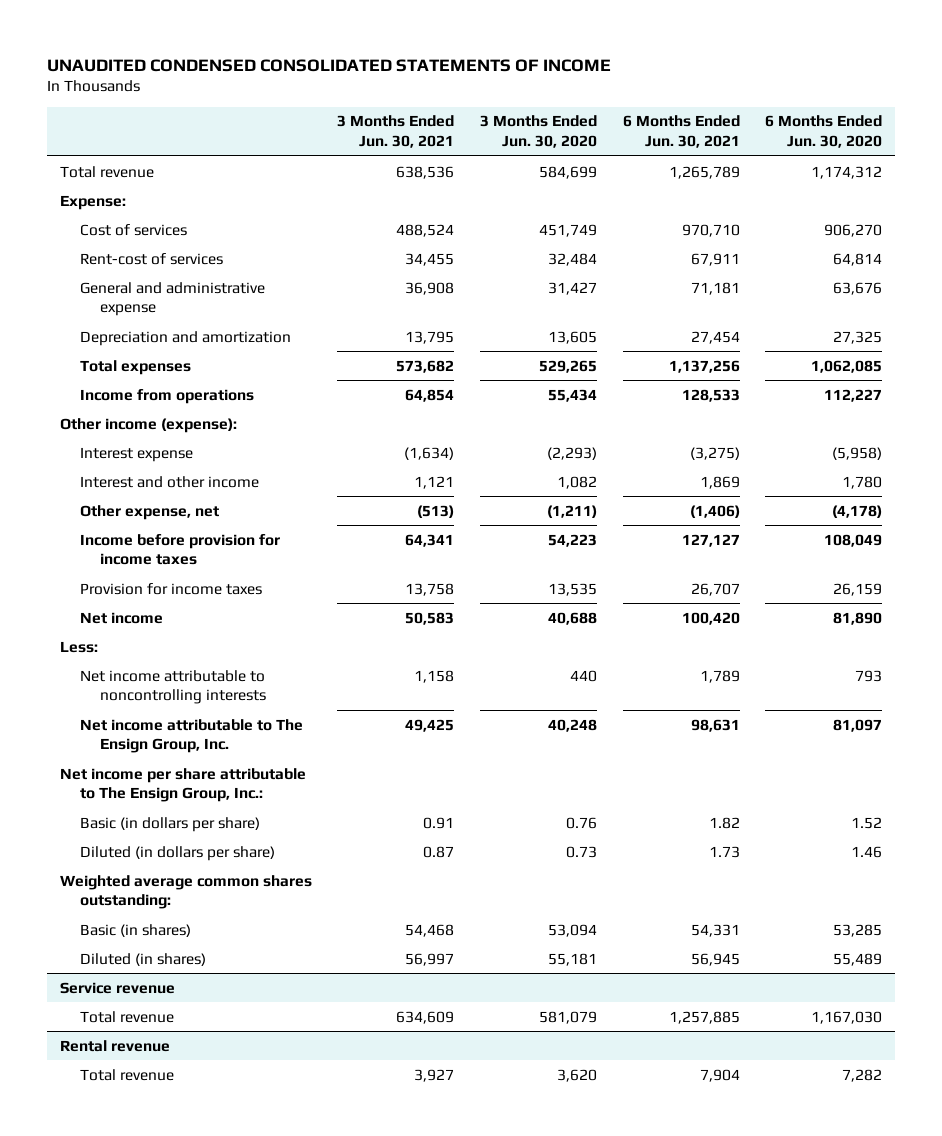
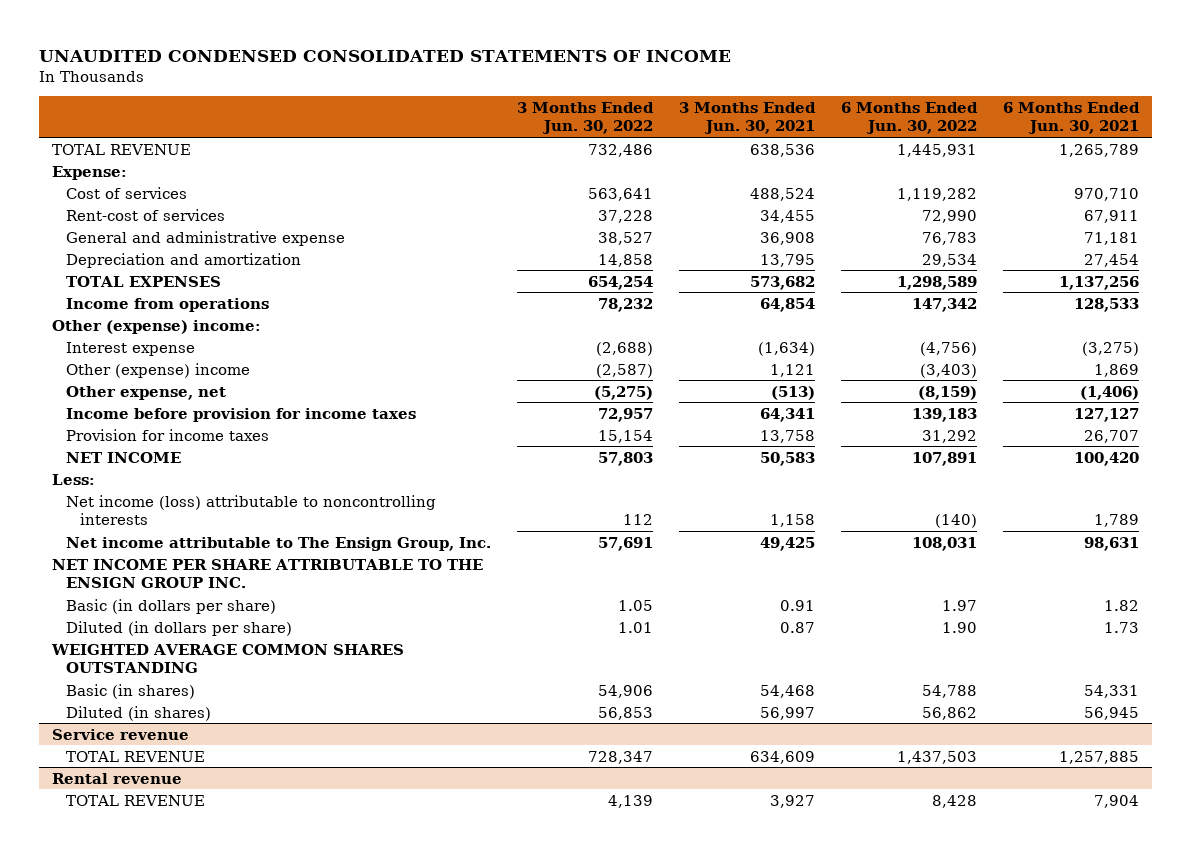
- | 3 Months Ended Jun. 30, 2021 | 3 Months Ended Jun. 30, 2020 | 6 Months Ended Jun. 30, 2021 | 6 Months Ended Jun. 30, 2020
+ | 3 Months Ended Jun. 30, 2022 | 3 Months Ended Jun. 30, 2021 | 6 Months Ended Jun. 30, 2022 | 6 Months Ended Jun. 30, 2021
- Total revenue | 638,536 | 584,699 | 1,265,789 | 1,174,312
+ TOTAL REVENUE | 732,486 | 638,536 | 1,445,931 | 1,265,789
- Total expenses | 573,682 | 529,265 | 1,137,256 | 1,062,085
+ TOTAL EXPENSES | 654,254 | 573,682 | 1,298,589 | 1,137,256
- Other income (expense):
+ Other (expense) income:
- Interest and other income | 1,121 | 1,082 | 1,869 | 1,780
+ Other (expense) income | (2,587) | 1,121 | (3,403) | 1,869
- Net income | 50,583 | 40,688 | 100,420 | 81,890
+ NET INCOME | 57,803 | 50,583 | 107,891 | 100,420
- Net income attributable to noncontrolling interests | 1,158 | 440 | 1,789 | 793
+ Net income (loss) attributable to noncontrolling interests | 112 | 1,158 | (140) | 1,789
- Net income per share attributable to The Ensign Group, Inc.:
+ NET INCOME PER SHARE ATTRIBUTABLE TO THE ENSIGN GROUP INC.
- Weighted average common shares outstanding:
+ WEIGHTED AVERAGE COMMON SHARES OUTSTANDING
@ Service revenue
- Total revenue | 634,609 | 581,079 | 1,257,885 | 1,167,030
+ TOTAL REVENUE | 728,347 | 634,609 | 1,437,503 | 1,257,885
@ Rental revenue
- Total revenue | 3,927 | 3,620 | 7,904 | 7,282
+ TOTAL REVENUE | 4,139 | 3,927 | 8,428 | 7,904

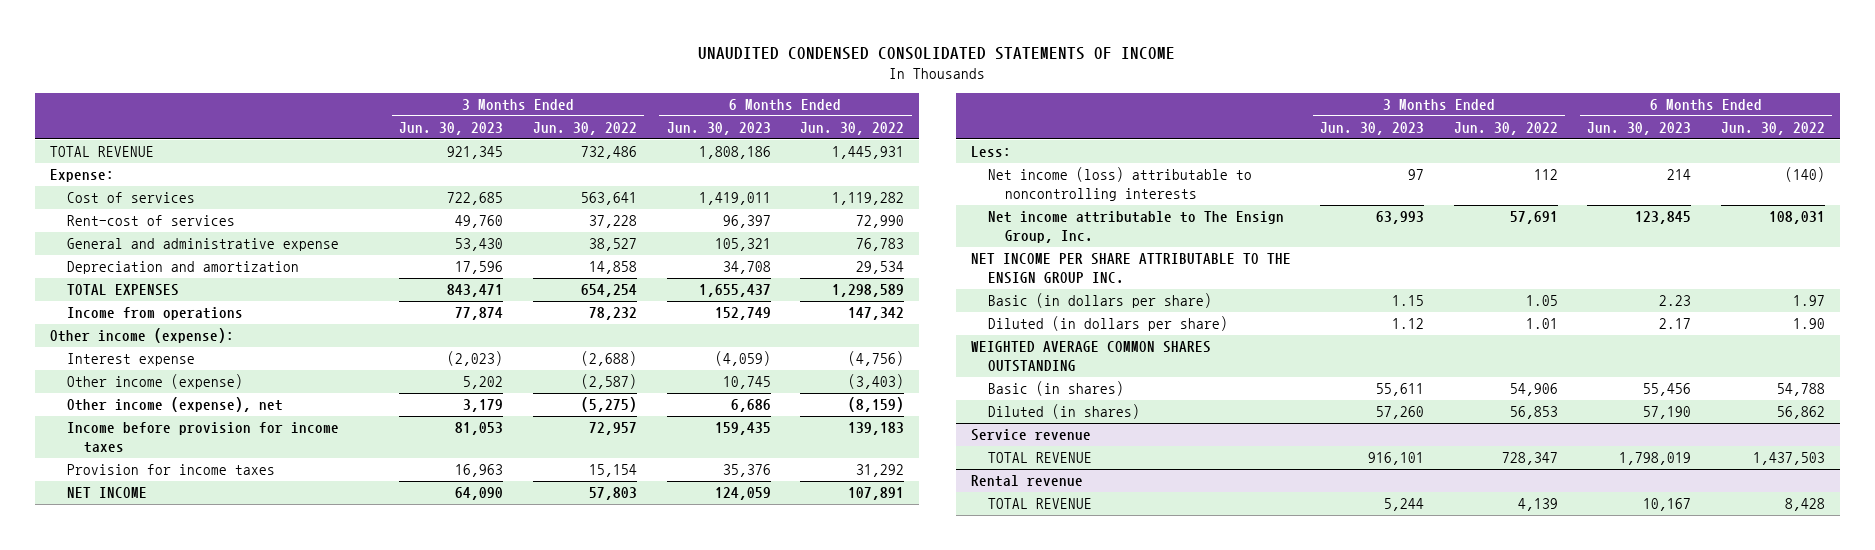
- | 3 Months Ended Jun. 30, 2022 | 3 Months Ended Jun. 30, 2021 | 6 Months Ended Jun. 30, 2022 | 6 Months Ended Jun. 30, 2021
+ | 3 Months Ended Jun. 30, 2023 | 3 Months Ended Jun. 30, 2022 | 6 Months Ended Jun. 30, 2023 | 6 Months Ended Jun. 30, 2022
- Other (expense) income:
+ Other income (expense):
- Other (expense) income | (2,587) | 1,121 | (3,403) | 1,869
- Other expense, net | (5,275) | (513) | (8,159) | (1,406)
+ Other income (expense) | 5,202 | (2,587) | 10,745 | (3,403)
+ Other income (expense), net | 3,179 | (5,275) | 6,686 | (8,159)

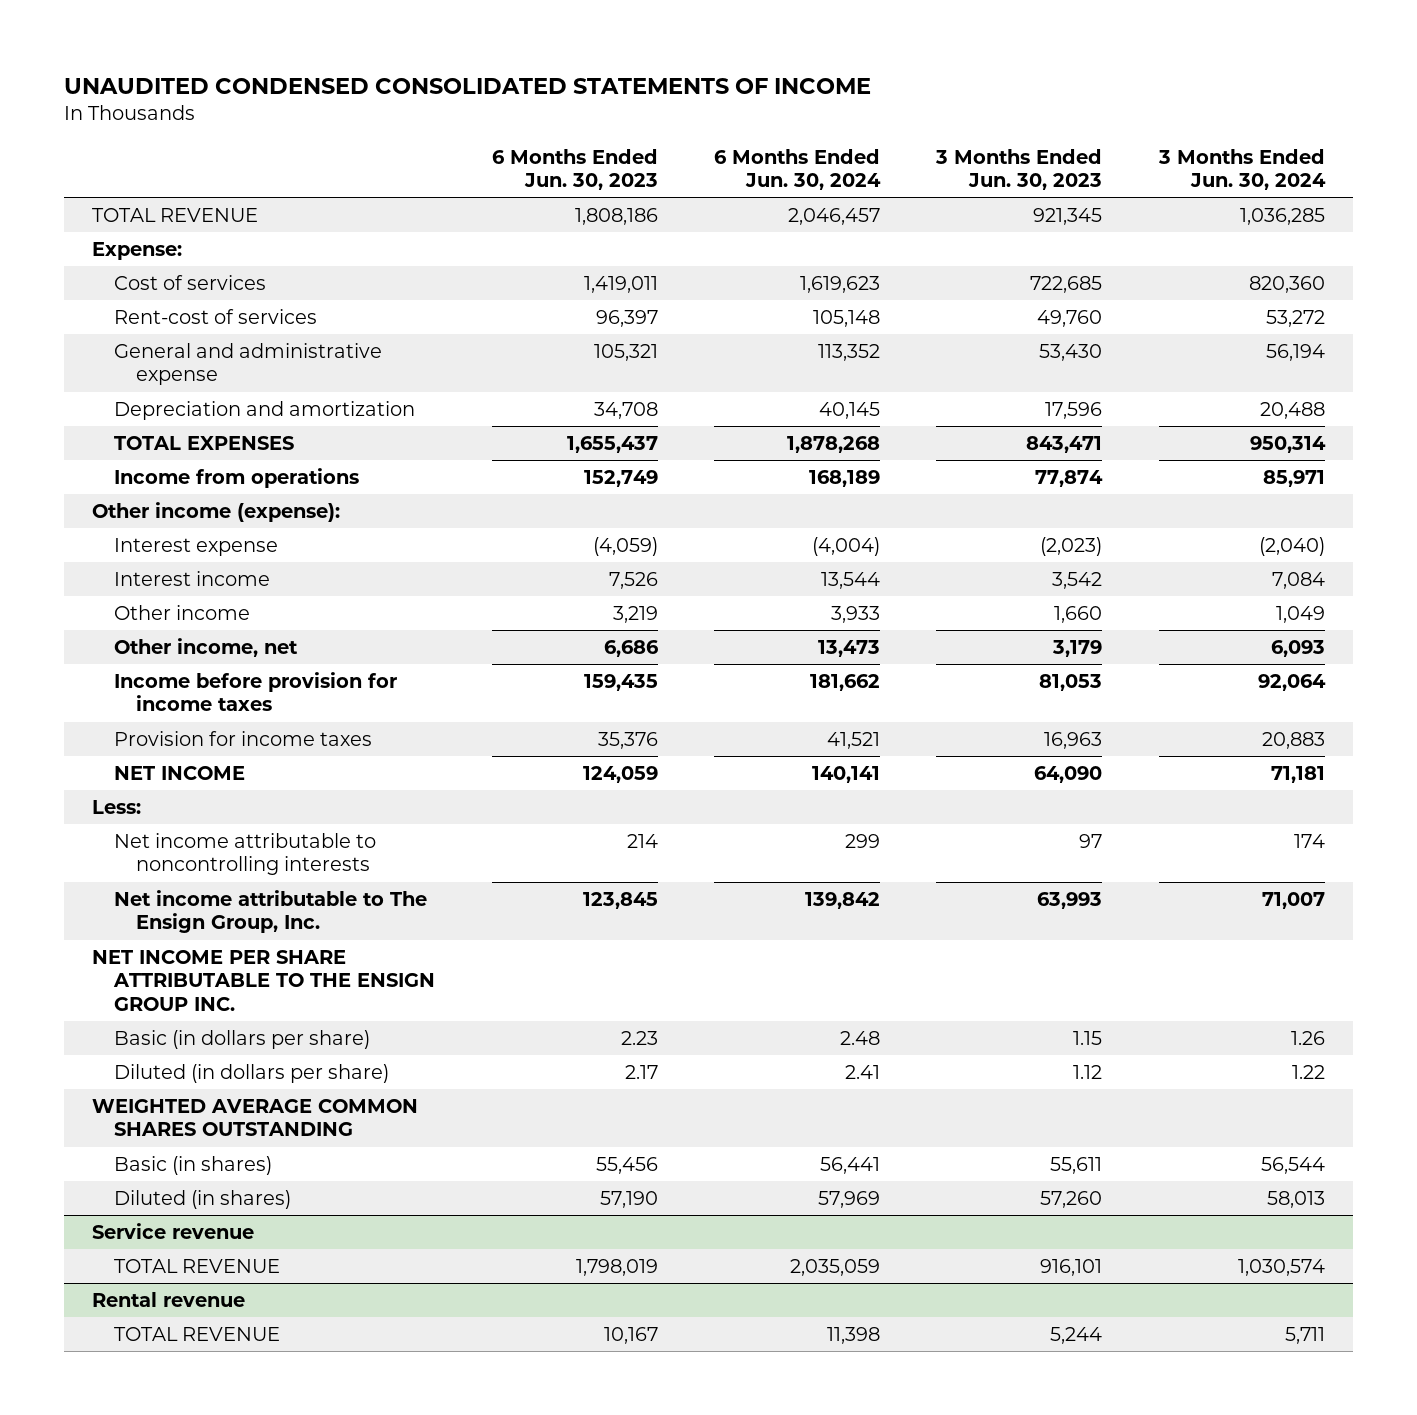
- | 3 Months Ended Jun. 30, 2023 | 3 Months Ended Jun. 30, 2022 | 6 Months Ended Jun. 30, 2023 | 6 Months Ended Jun. 30, 2022
+ | 6 Months Ended Jun. 30, 2023 | 6 Months Ended Jun. 30, 2024 | 3 Months Ended Jun. 30, 2023 | 3 Months Ended Jun. 30, 2024
- Other income (expense) | 5,202 | (2,587) | 10,745 | (3,403)
- Other income (expense), net | 3,179 | (5,275) | 6,686 | (8,159)
+ Interest income | 7,526 | 13,544 | 3,542 | 7,084
+ Other income | 3,219 | 3,933 | 1,660 | 1,049
+ Other income, net | 6,686 | 13,473 | 3,179 | 6,093
- Net income (loss) attributable to noncontrolling interests | 97 | 112 | 214 | (140)
+ Net income attributable to noncontrolling interests | 214 | 299 | 97 | 174

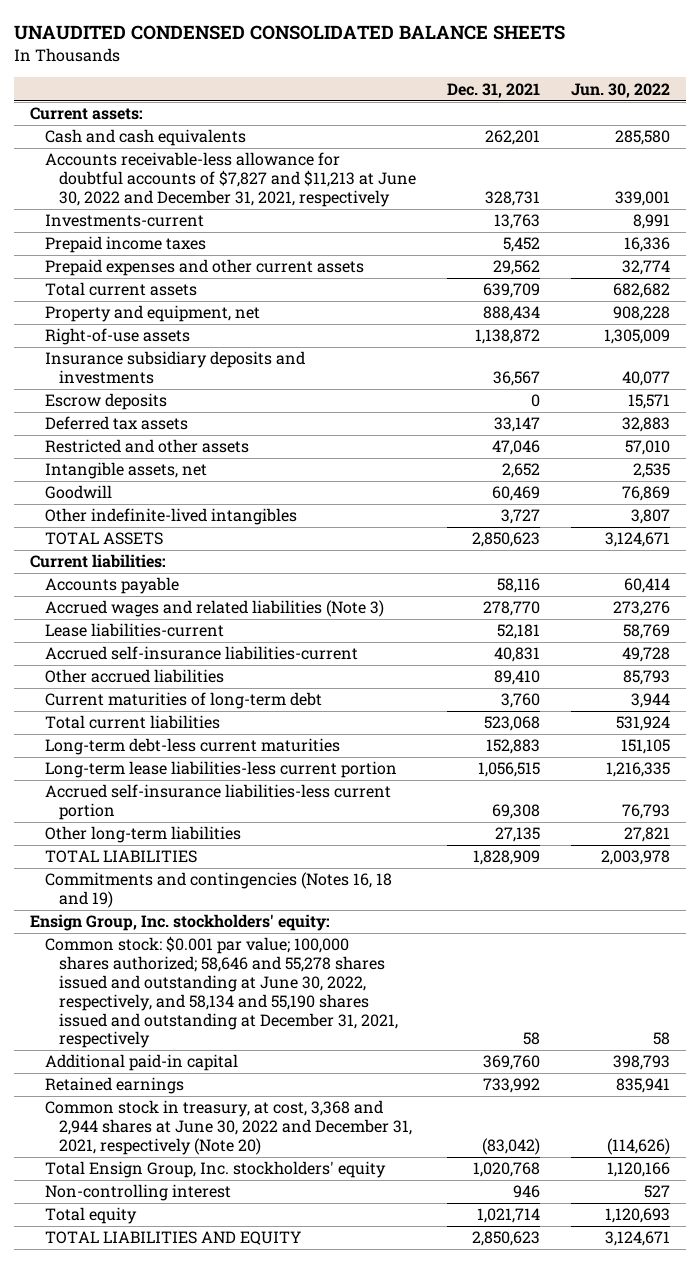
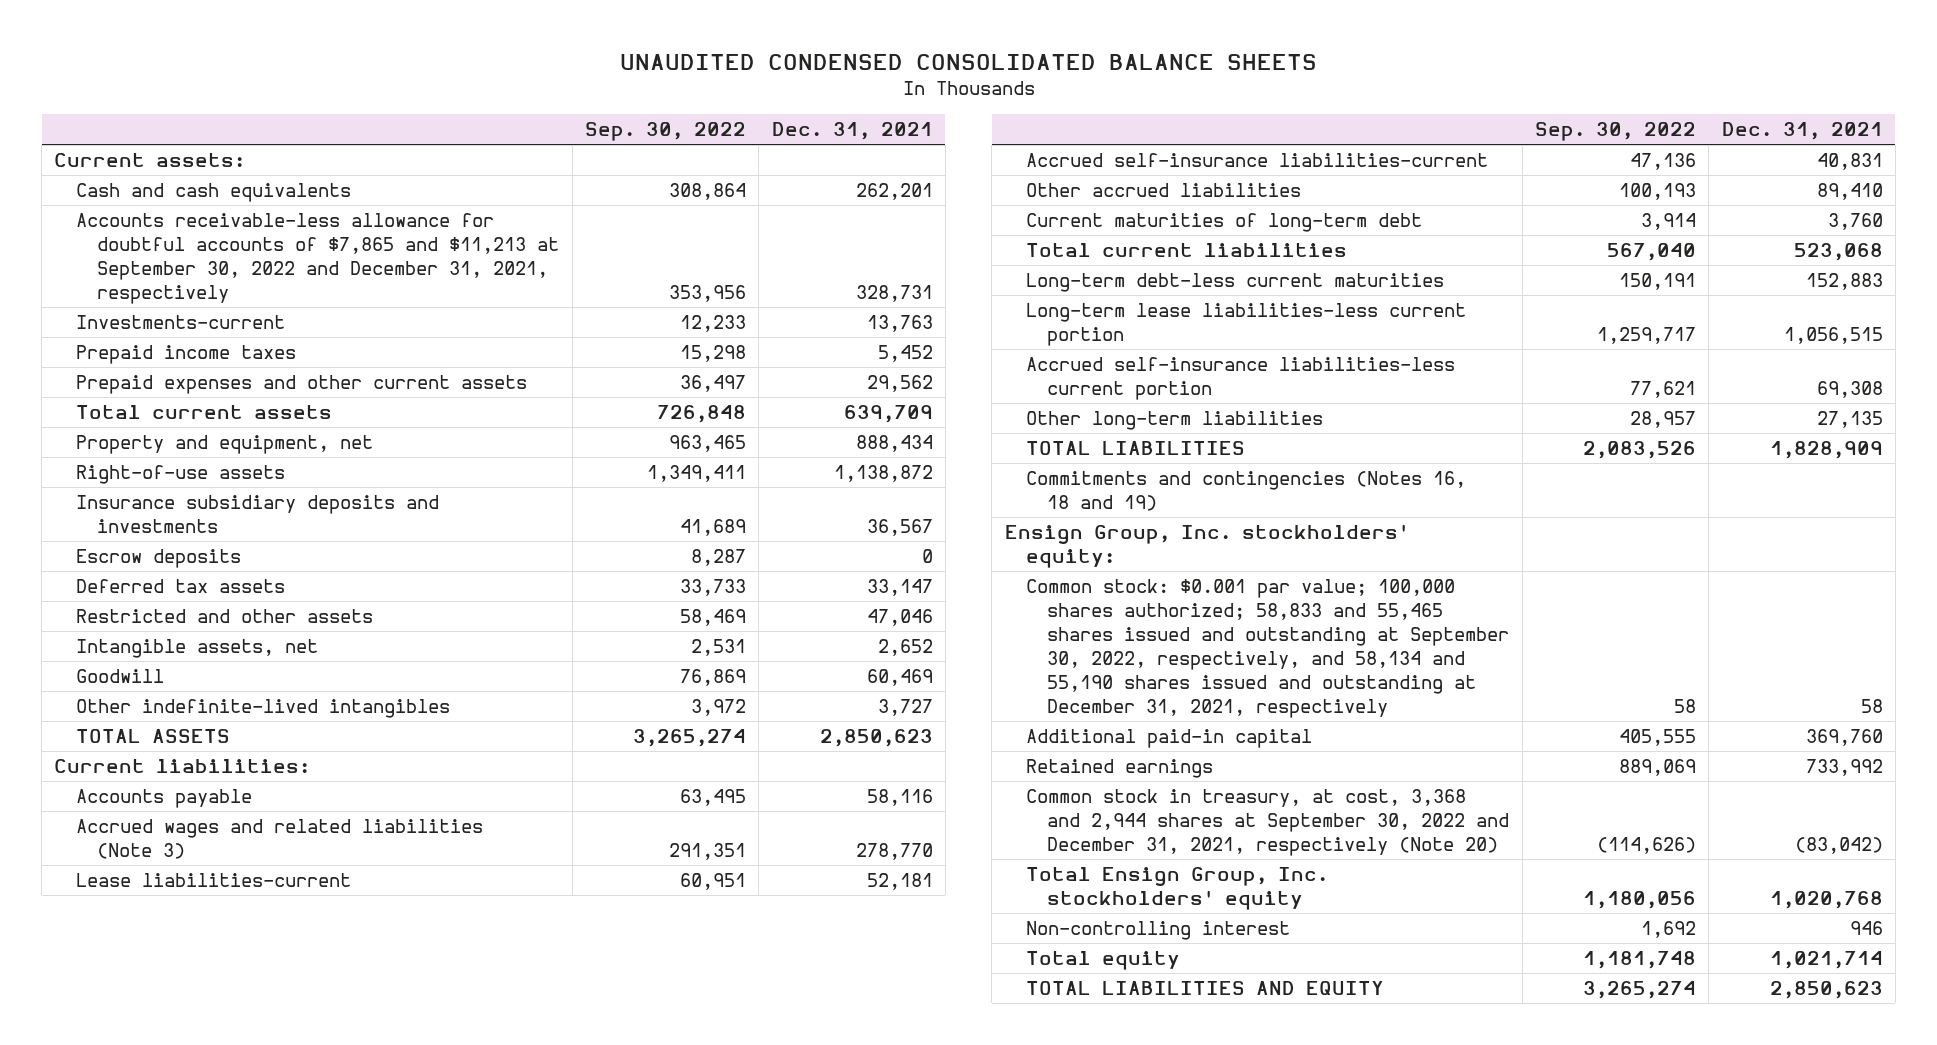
- | Dec. 31, 2021 | Jun. 30, 2022
+ | Sep. 30, 2022 | Dec. 31, 2021
- Accounts receivable-less allowance for doubtful accounts of $7,827 and $11,213 at June 30, 2022 and December 31, 2021, respectively | 328,731 | 339,001
+ Accounts receivable-less allowance for doubtful accounts of $7,865 and $11,213 at September 30, 2022 and December 31, 2021, respectively | 353,956 | 328,731
- Common stock: $0.001 par value; 100,000 shares authorized; 58,646 and 55,278 shares issued and outstanding at June 30, 2022, respectively, and 58,134 and 55,190 shares issued and outstanding at December 31, 2021, respectively | 58 | 58
+ Common stock: $0.001 par value; 100,000 shares authorized; 58,833 and 55,465 shares issued and outstanding at September 30, 2022, respectively, and 58,134 and 55,190 shares issued and outstanding at December 31, 2021, respectively | 58 | 58
- Common stock in treasury, at cost, 3,368 and 2,944 shares at June 30, 2022 and December 31, 2021, respectively (Note 20) | (83,042) | (114,626)
+ Common stock in treasury, at cost, 3,368 and 2,944 shares at September 30, 2022 and December 31, 2021, respectively (Note 20) | (114,626) | (83,042)

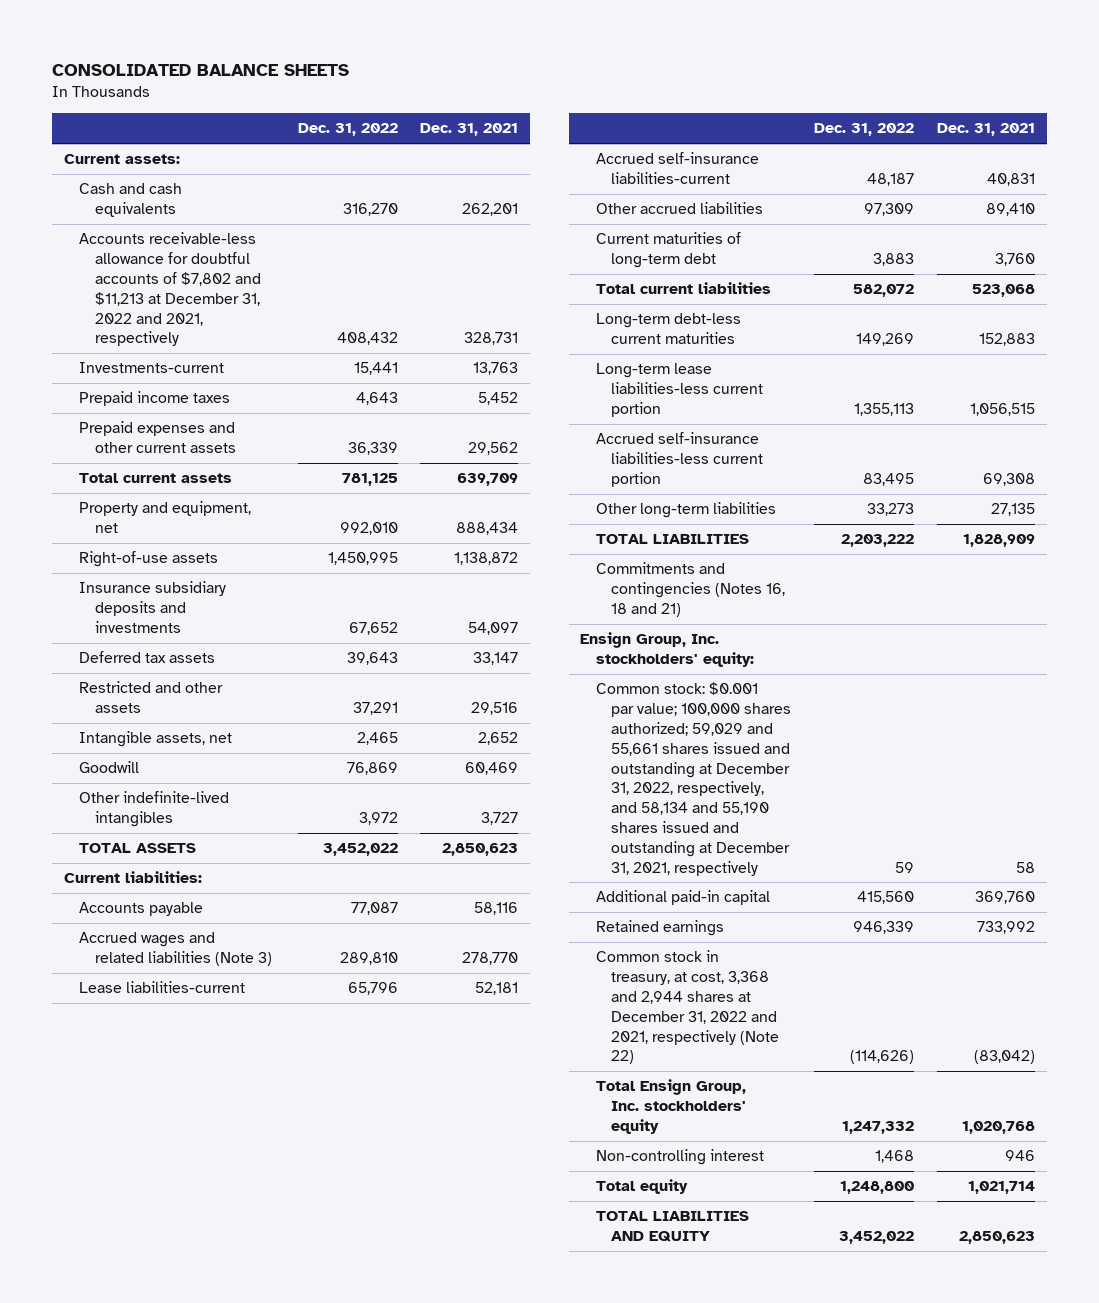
- UNAUDITED CONDENSED CONSOLIDATED BALANCE SHEETS
+ CONSOLIDATED BALANCE SHEETS
- | Sep. 30, 2022 | Dec. 31, 2021
+ | Dec. 31, 2022 | Dec. 31, 2021
- Accounts receivable-less allowance for doubtful accounts of $7,865 and $11,213 at September 30, 2022 and December 31, 2021, respectively | 353,956 | 328,731
+ Accounts receivable-less allowance for doubtful accounts of $7,802 and $11,213 at December 31, 2022 and 2021, respectively | 408,432 | 328,731
- Insurance subsidiary deposits and investments | 41,689 | 36,567
- Escrow deposits | 8,287 | 0
+ Insurance subsidiary deposits and investments | 67,652 | 54,097
- Restricted and other assets | 58,469 | 47,046
+ Restricted and other assets | 37,291 | 29,516
- Commitments and contingencies (Notes 16, 18 and 19)
+ Commitments and contingencies (Notes 16, 18 and 21)
- Common stock: $0.001 par value; 100,000 shares authorized; 58,833 and 55,465 shares issued and outstanding at September 30, 2022, respectively, and 58,134 and 55,190 shares issued and outstanding at December 31, 2021, respectively | 58 | 58
+ Common stock: $0.001 par value; 100,000 shares authorized; 59,029 and 55,661 shares issued and outstanding at December 31, 2022, respectively, and 58,134 and 55,190 shares issued and outstanding at December 31, 2021, respectively | 59 | 58
- Common stock in treasury, at cost, 3,368 and 2,944 shares at September 30, 2022 and December 31, 2021, respectively (Note 20) | (114,626) | (83,042)
+ Common stock in treasury, at cost, 3,368 and 2,944 shares at December 31, 2022 and 2021, respectively (Note 22) | (114,626) | (83,042)

